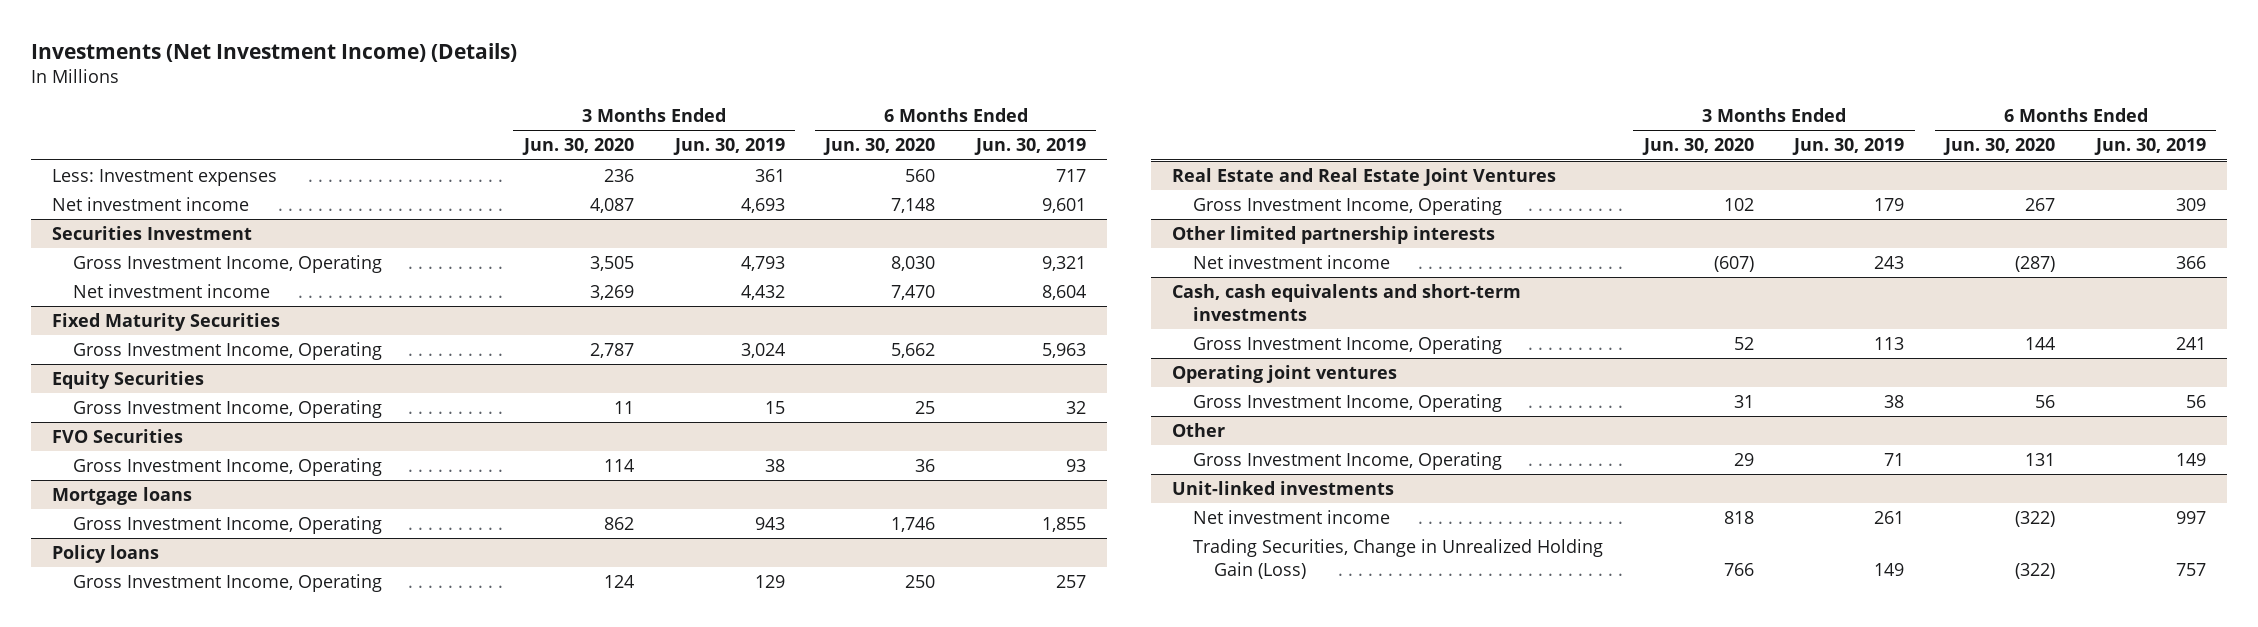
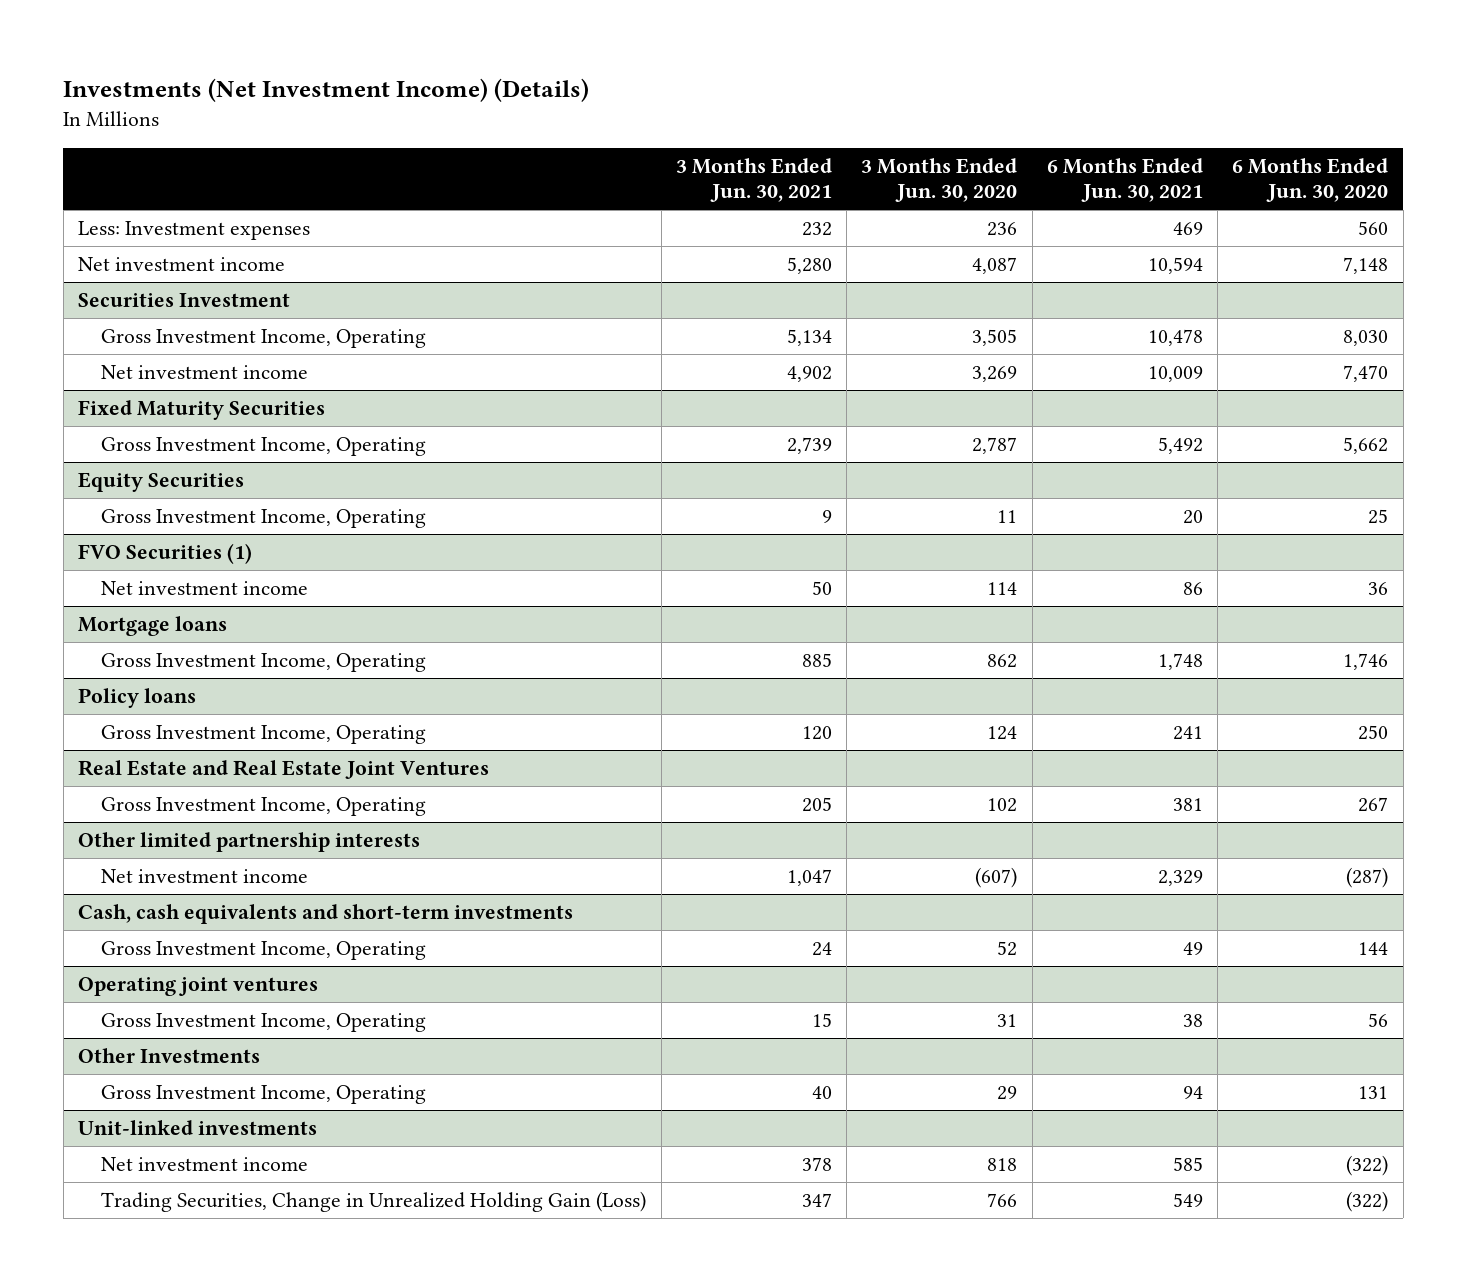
- | 3 Months Ended Jun. 30, 2020 | 3 Months Ended Jun. 30, 2019 | 6 Months Ended Jun. 30, 2020 | 6 Months Ended Jun. 30, 2019
+ | 3 Months Ended Jun. 30, 2021 | 3 Months Ended Jun. 30, 2020 | 6 Months Ended Jun. 30, 2021 | 6 Months Ended Jun. 30, 2020
- FVO Securities
- Gross Investment Income, Operating | 114 | 38 | 36 | 93
+ FVO Securities (1)
+ Net investment income | 50 | 114 | 86 | 36
- Other
+ Other Investments

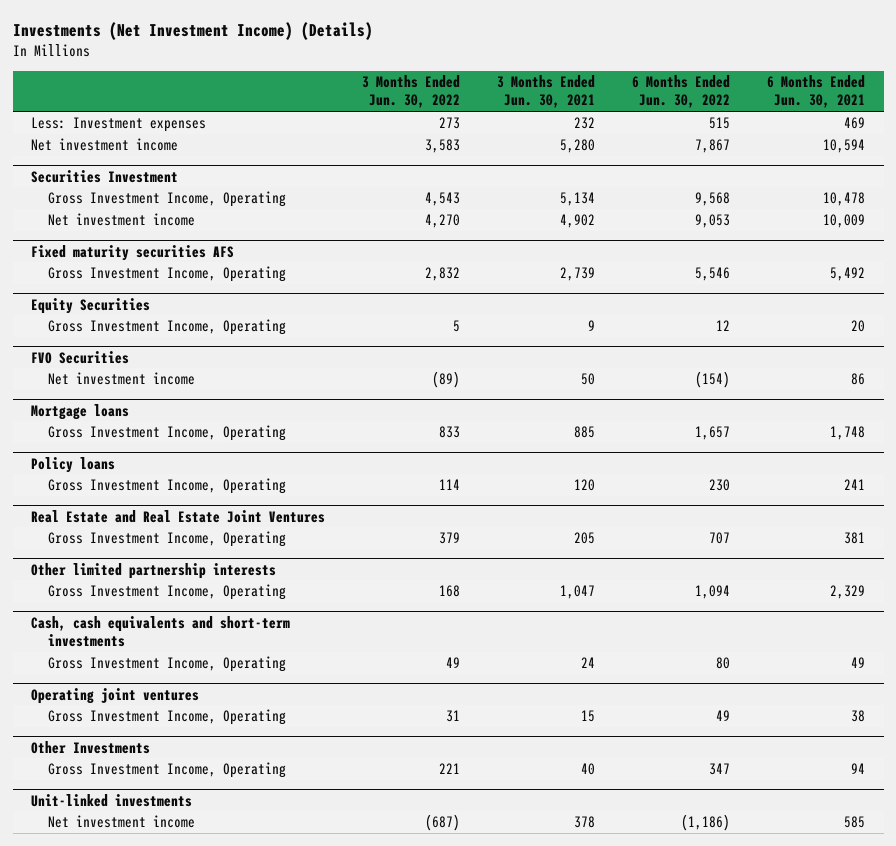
- | 3 Months Ended Jun. 30, 2021 | 3 Months Ended Jun. 30, 2020 | 6 Months Ended Jun. 30, 2021 | 6 Months Ended Jun. 30, 2020
+ | 3 Months Ended Jun. 30, 2022 | 3 Months Ended Jun. 30, 2021 | 6 Months Ended Jun. 30, 2022 | 6 Months Ended Jun. 30, 2021
- Fixed Maturity Securities
+ Fixed maturity securities AFS
- FVO Securities (1)
+ FVO Securities
@ Other limited partnership interests
- Net investment income | 1,047 | (607) | 2,329 | (287)
+ Gross Investment Income, Operating | 168 | 1,047 | 1,094 | 2,329
@ Unit-linked investments
- Trading Securities, Change in Unrealized Holding Gain (Loss) | 347 | 766 | 549 | (322)

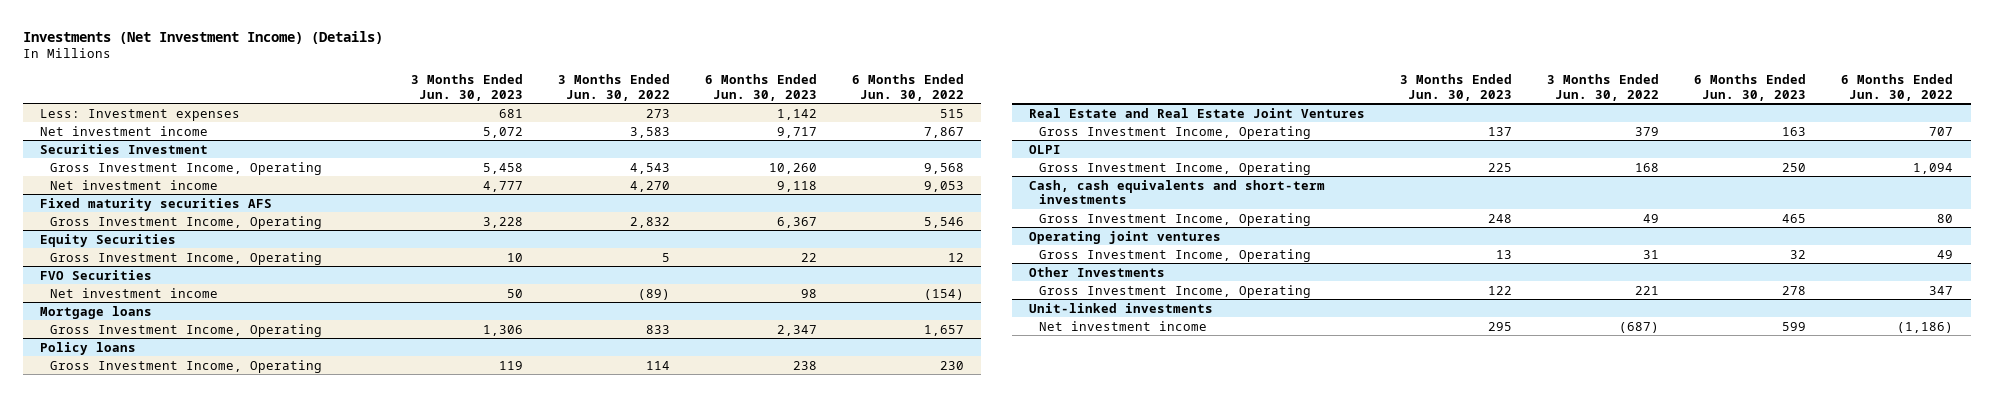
- | 3 Months Ended Jun. 30, 2022 | 3 Months Ended Jun. 30, 2021 | 6 Months Ended Jun. 30, 2022 | 6 Months Ended Jun. 30, 2021
+ | 3 Months Ended Jun. 30, 2023 | 3 Months Ended Jun. 30, 2022 | 6 Months Ended Jun. 30, 2023 | 6 Months Ended Jun. 30, 2022
- Other limited partnership interests
+ OLPI

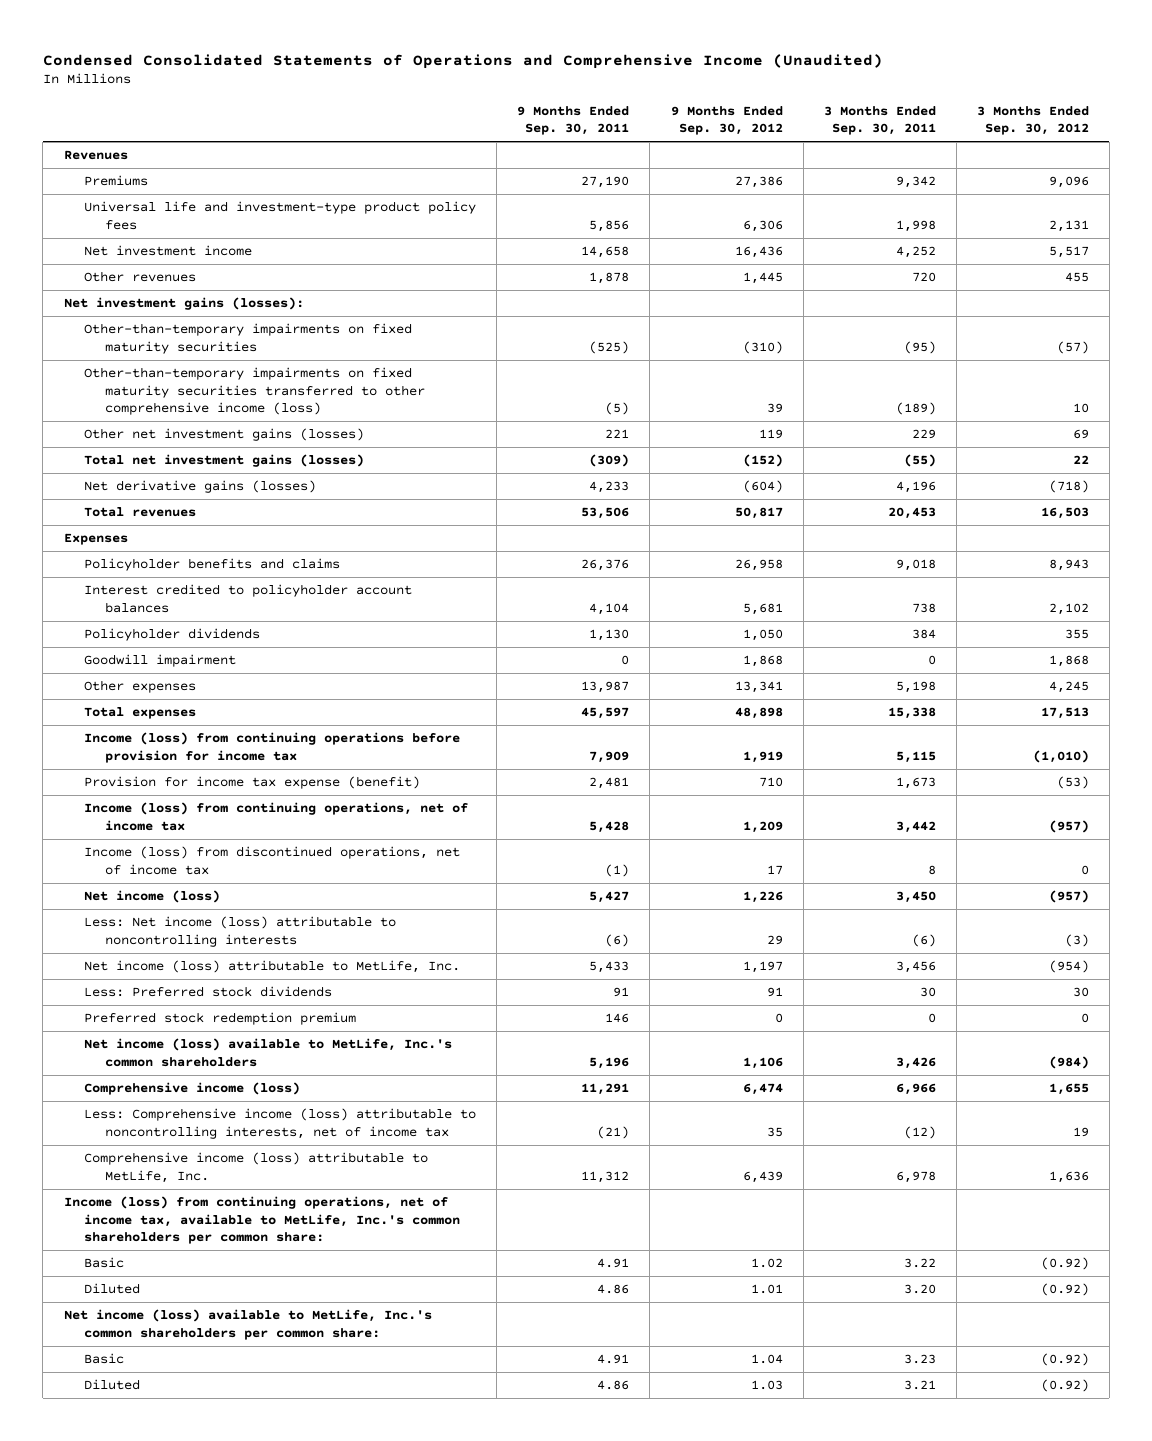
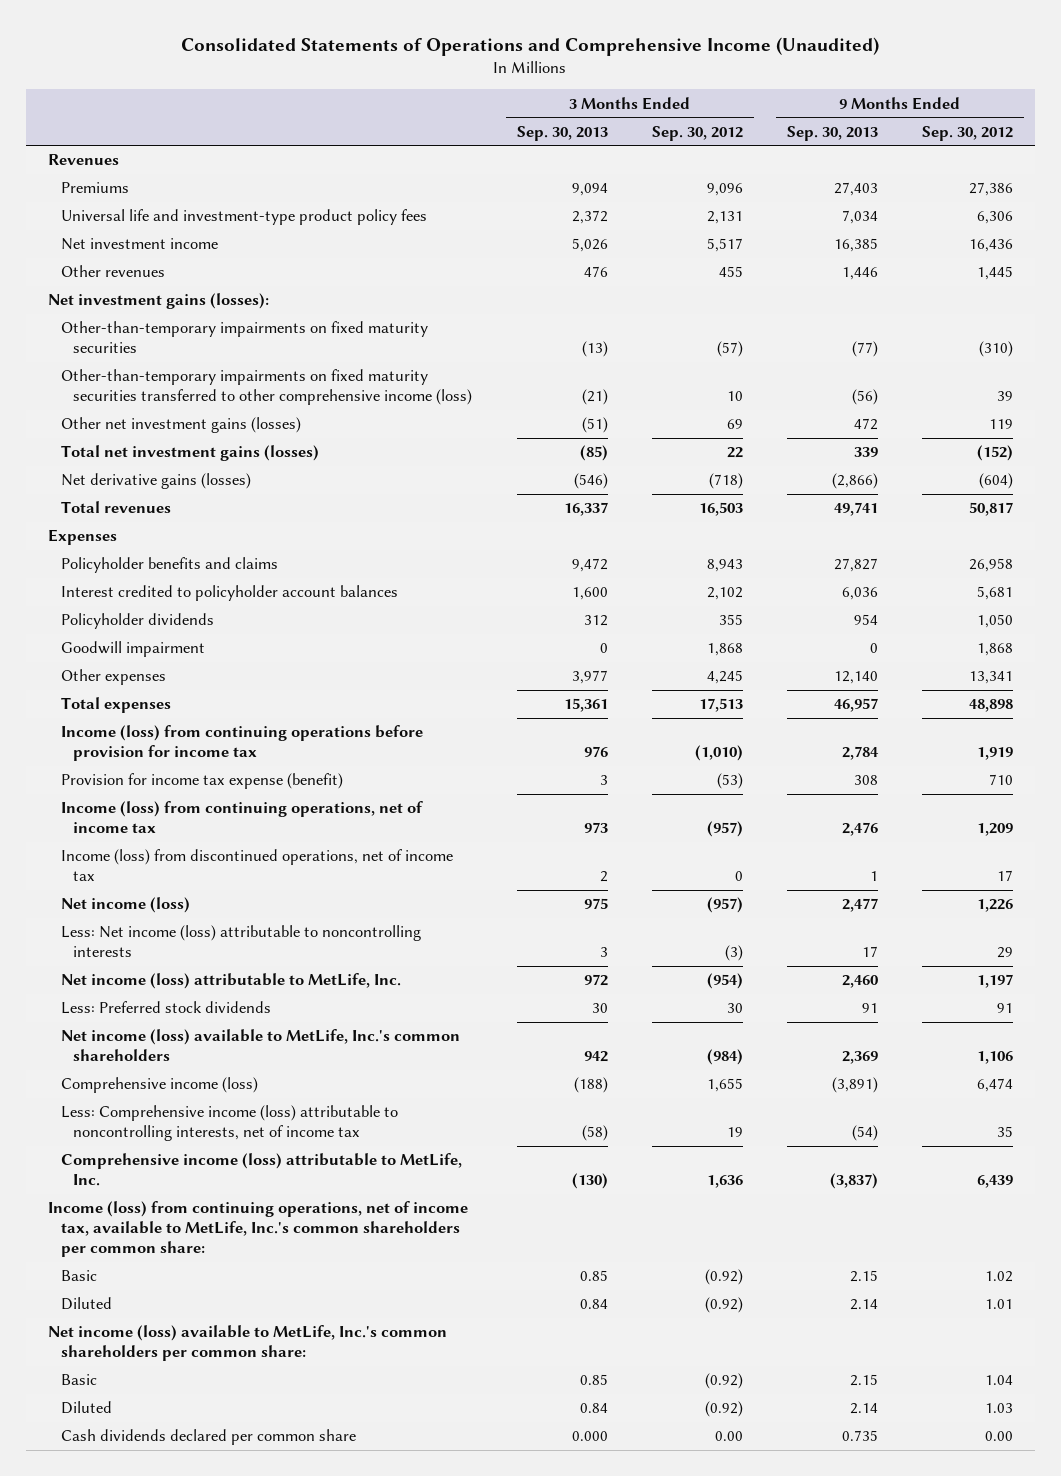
- Condensed Consolidated Statements of Operations and Comprehensive Income (Unaudited)
+ Consolidated Statements of Operations and Comprehensive Income (Unaudited)
- | 9 Months Ended Sep. 30, 2011 | 9 Months Ended Sep. 30, 2012 | 3 Months Ended Sep. 30, 2011 | 3 Months Ended Sep. 30, 2012
+ | 3 Months Ended Sep. 30, 2013 | 3 Months Ended Sep. 30, 2012 | 9 Months Ended Sep. 30, 2013 | 9 Months Ended Sep. 30, 2012
- Preferred stock redemption premium | 146 | 0 | 0 | 0
+ Cash dividends declared per common share | 0.000 | 0.00 | 0.735 | 0.00

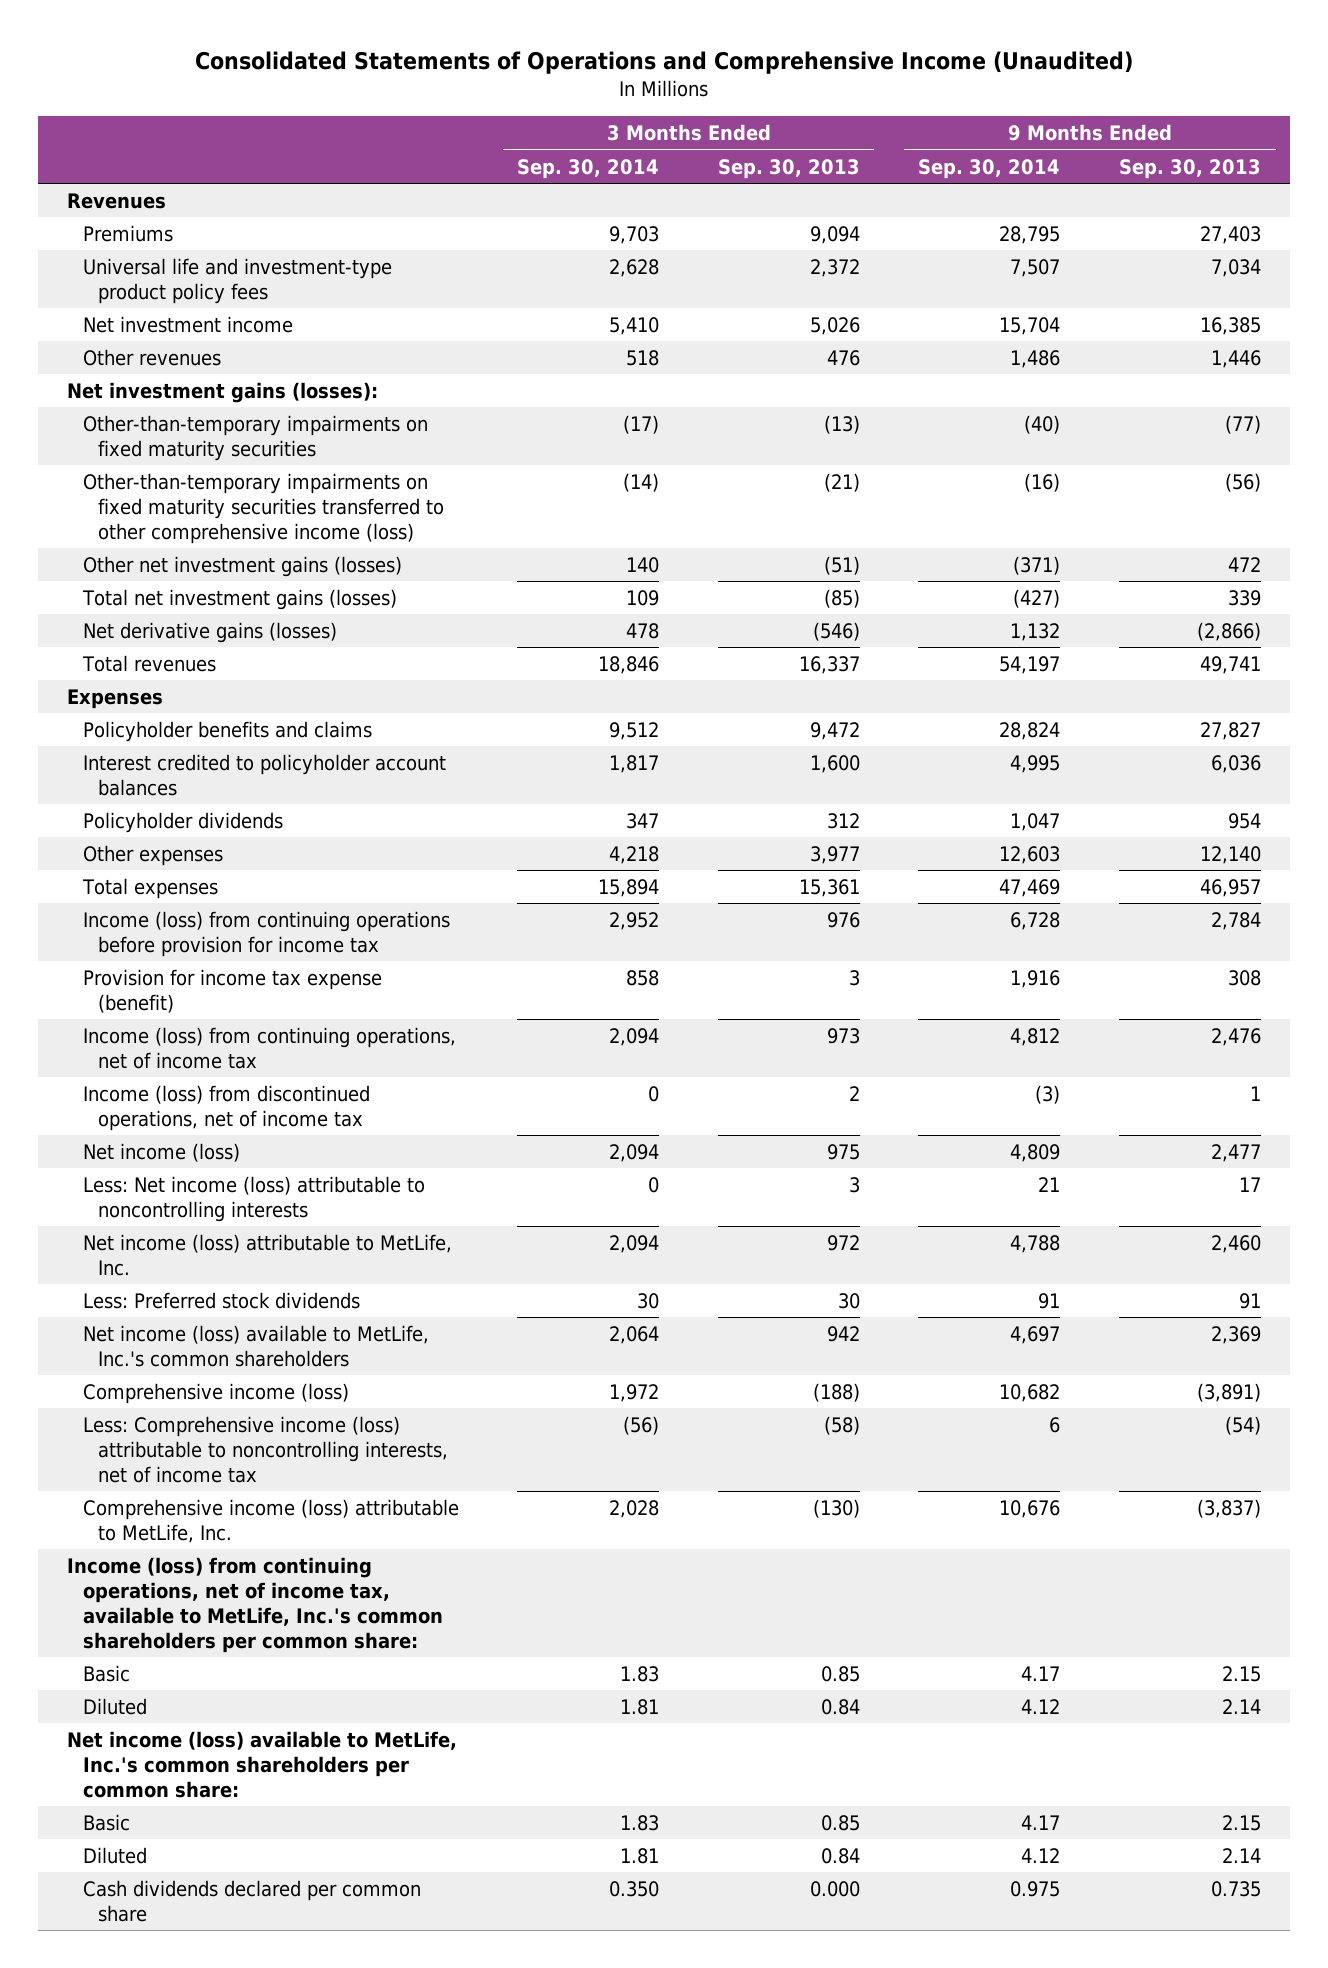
- | 3 Months Ended Sep. 30, 2013 | 3 Months Ended Sep. 30, 2012 | 9 Months Ended Sep. 30, 2013 | 9 Months Ended Sep. 30, 2012
+ | 3 Months Ended Sep. 30, 2014 | 3 Months Ended Sep. 30, 2013 | 9 Months Ended Sep. 30, 2014 | 9 Months Ended Sep. 30, 2013
- Goodwill impairment | 0 | 1,868 | 0 | 1,868

